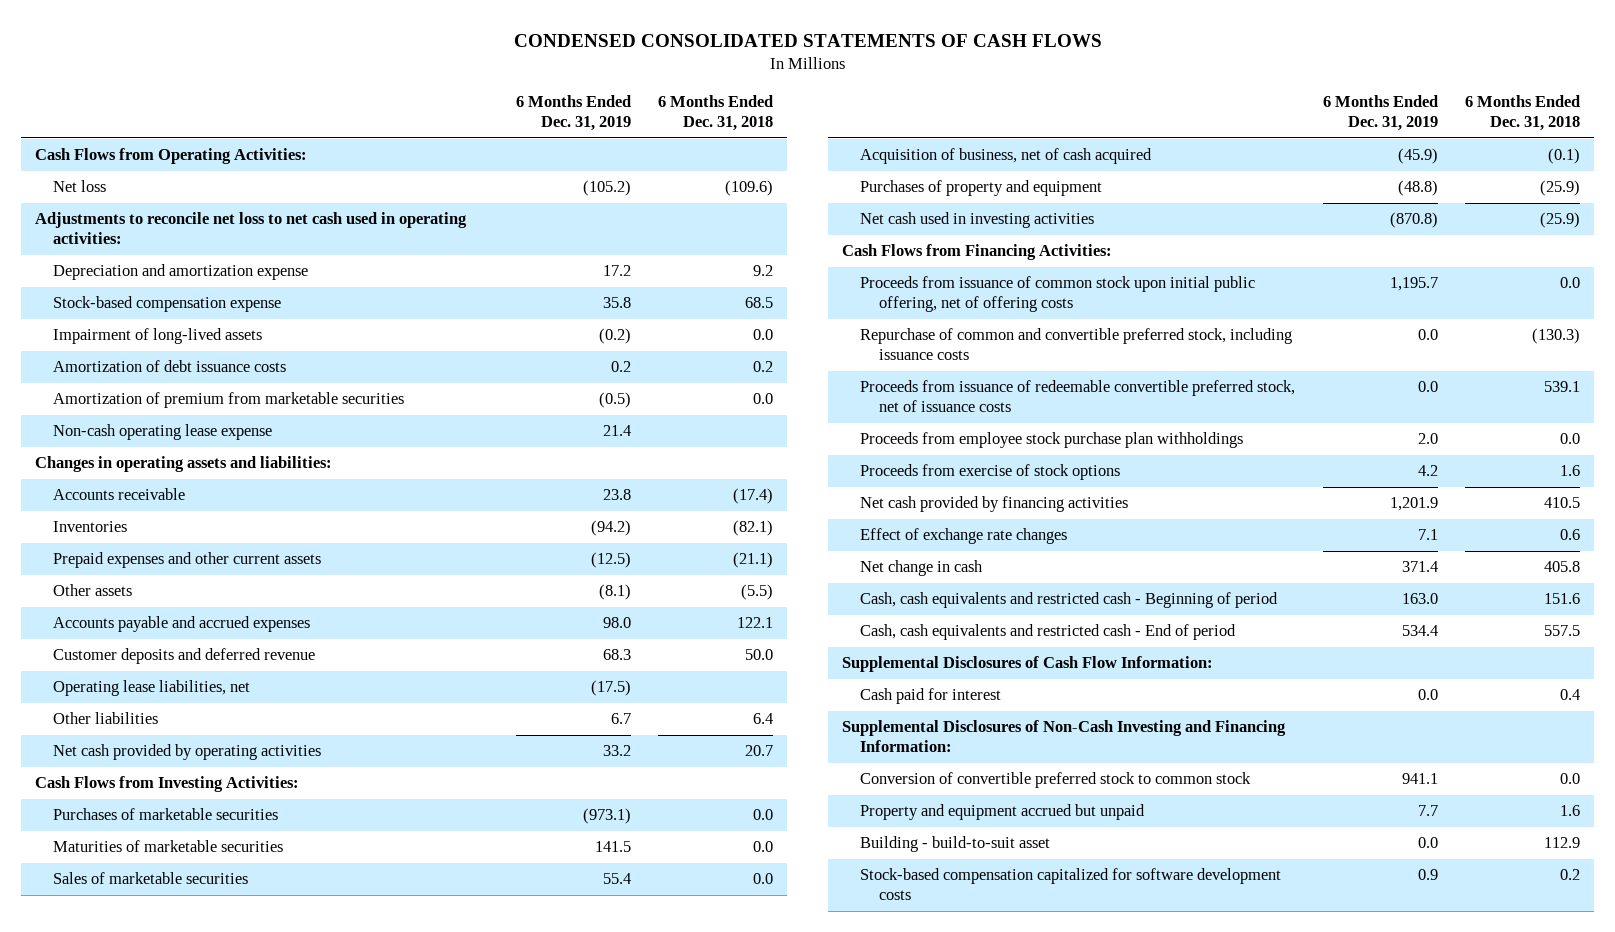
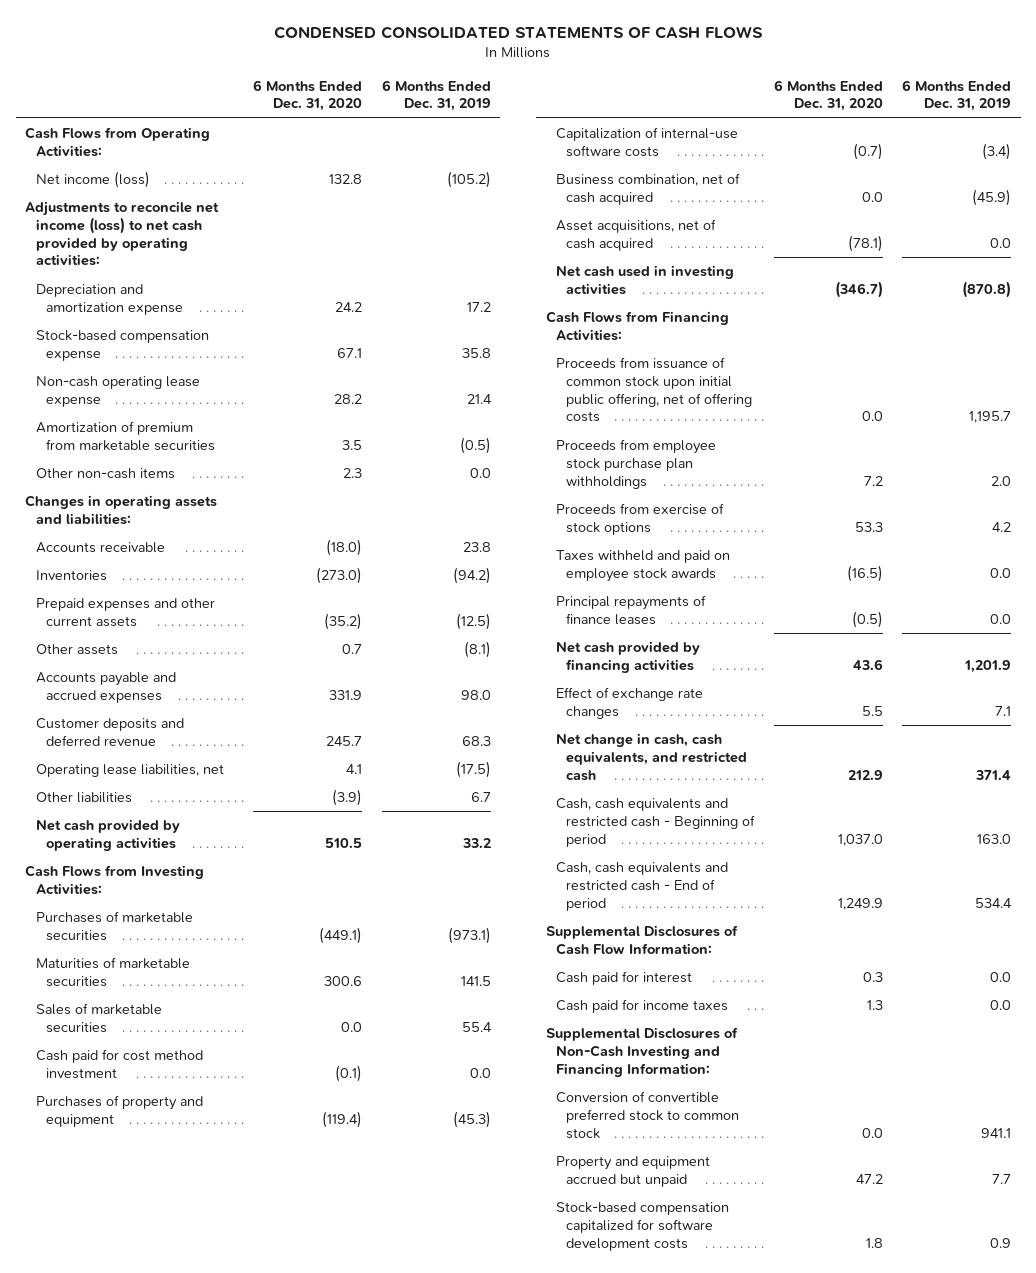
- | 6 Months Ended Dec. 31, 2019 | 6 Months Ended Dec. 31, 2018
+ | 6 Months Ended Dec. 31, 2020 | 6 Months Ended Dec. 31, 2019
- Net loss | (105.2) | (109.6)
- Adjustments to reconcile net loss to net cash used in operating activities:
+ Net income (loss) | 132.8 | (105.2)
+ Adjustments to reconcile net income (loss) to net cash provided by operating activities:
- Impairment of long-lived assets | (0.2) | 0.0
- Amortization of debt issuance costs | 0.2 | 0.2
moved down: Amortization of premium from marketable securities | 3.5 | (0.5)
+ Other non-cash items | 2.3 | 0.0
- Acquisition of business, net of cash acquired | (45.9) | (0.1)
- Purchases of property and equipment | (48.8) | (25.9)
+ Cash paid for cost method investment | (0.1) | 0.0
+ Purchases of property and equipment | (119.4) | (45.3)
+ Capitalization of internal-use software costs | (0.7) | (3.4)
+ Business combination, net of cash acquired | 0.0 | (45.9)
+ Asset acquisitions, net of cash acquired | (78.1) | 0.0
- Repurchase of common and convertible preferred stock, including issuance costs | 0.0 | (130.3)
- Proceeds from issuance of redeemable convertible preferred stock, net of issuance costs | 0.0 | 539.1
+ Taxes withheld and paid on employee stock awards | (16.5) | 0.0
+ Principal repayments of finance leases | (0.5) | 0.0
- Net change in cash | 371.4 | 405.8
+ Net change in cash, cash equivalents, and restricted cash | 212.9 | 371.4
+ Cash paid for income taxes | 1.3 | 0.0
- Building - build-to-suit asset | 0.0 | 112.9

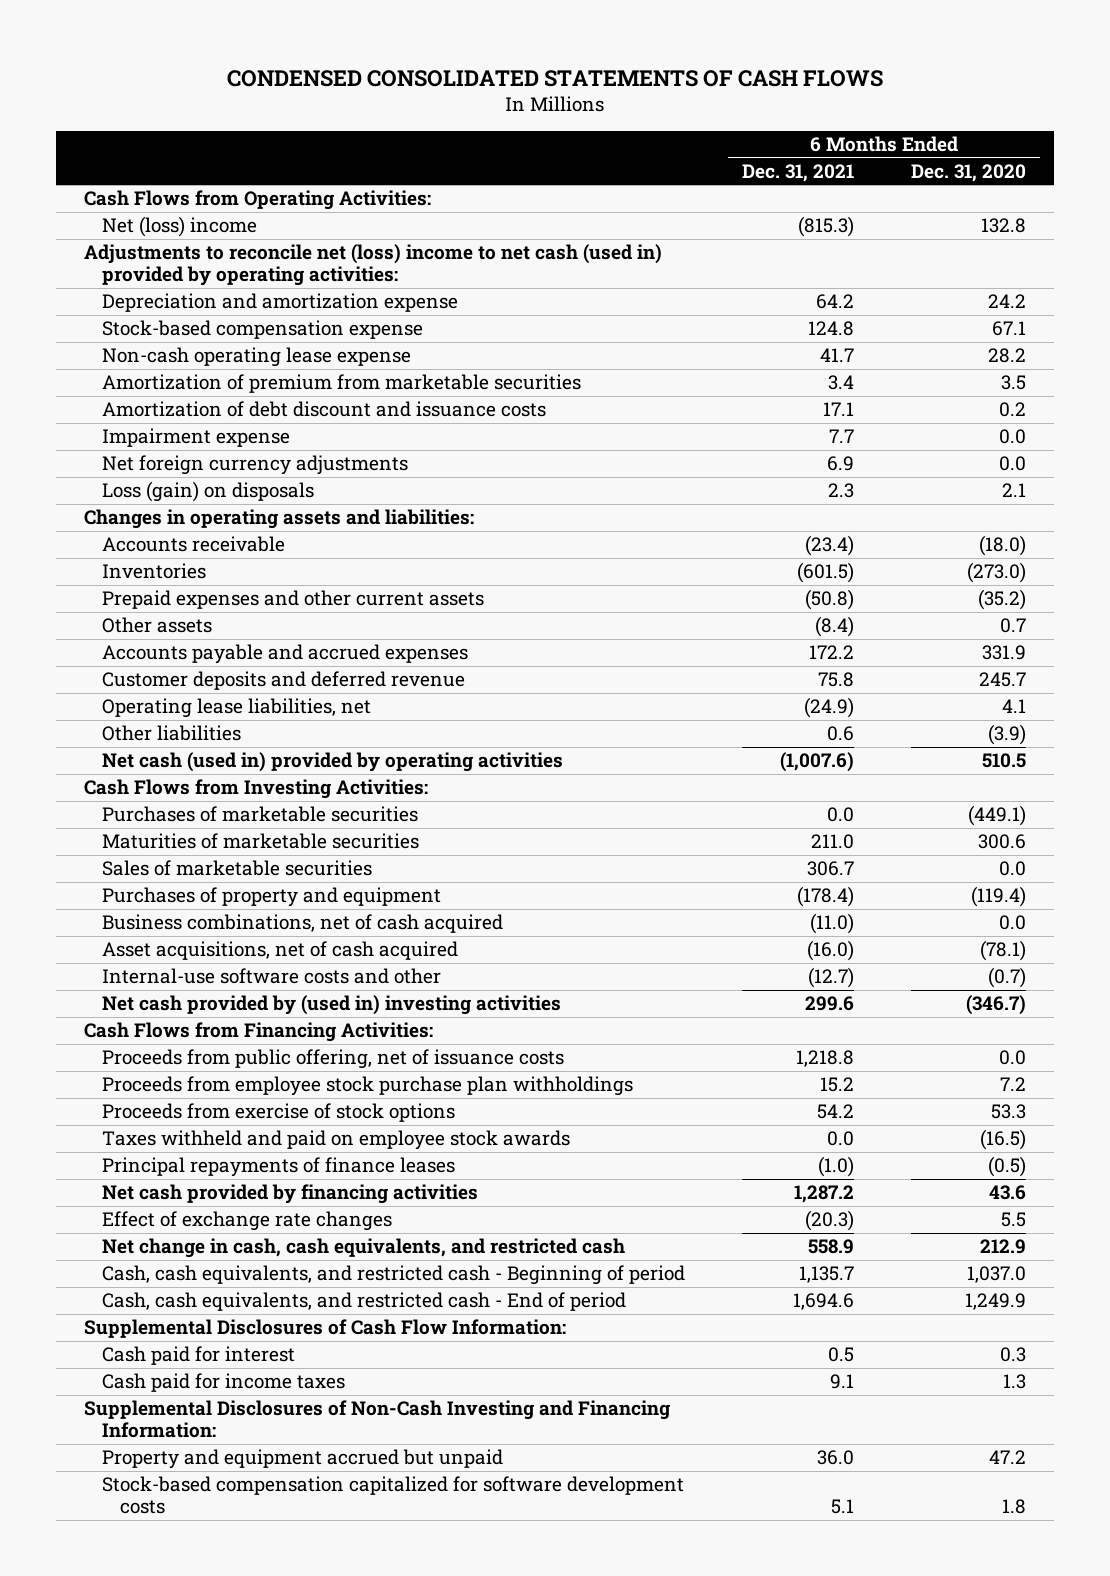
- | 6 Months Ended Dec. 31, 2020 | 6 Months Ended Dec. 31, 2019
+ | 6 Months Ended Dec. 31, 2021 | 6 Months Ended Dec. 31, 2020
- Net income (loss) | 132.8 | (105.2)
- Adjustments to reconcile net income (loss) to net cash provided by operating activities:
+ Net (loss) income | (815.3) | 132.8
+ Adjustments to reconcile net (loss) income to net cash (used in) provided by operating activities:
- Other non-cash items | 2.3 | 0.0
+ Amortization of debt discount and issuance costs | 17.1 | 0.2
+ Impairment expense | 7.7 | 0.0
+ Net foreign currency adjustments | 6.9 | 0.0
+ Loss (gain) on disposals | 2.3 | 2.1
- Net cash provided by operating activities | 510.5 | 33.2
+ Net cash (used in) provided by operating activities | (1,007.6) | 510.5
- Cash paid for cost method investment | (0.1) | 0.0
- Capitalization of internal-use software costs | (0.7) | (3.4)
- Business combination, net of cash acquired | 0.0 | (45.9)
+ Business combinations, net of cash acquired | (11.0) | 0.0
- Net cash used in investing activities | (346.7) | (870.8)
+ Internal-use software costs and other | (12.7) | (0.7)
+ Net cash provided by (used in) investing activities | 299.6 | (346.7)
- Proceeds from issuance of common stock upon initial public offering, net of offering costs | 0.0 | 1,195.7
+ Proceeds from public offering, net of issuance costs | 1,218.8 | 0.0
- Cash, cash equivalents and restricted cash - Beginning of period | 1,037.0 | 163.0
- Cash, cash equivalents and restricted cash - End of period | 1,249.9 | 534.4
+ Cash, cash equivalents, and restricted cash - Beginning of period | 1,135.7 | 1,037.0
+ Cash, cash equivalents, and restricted cash - End of period | 1,694.6 | 1,249.9
- Conversion of convertible preferred stock to common stock | 0.0 | 941.1

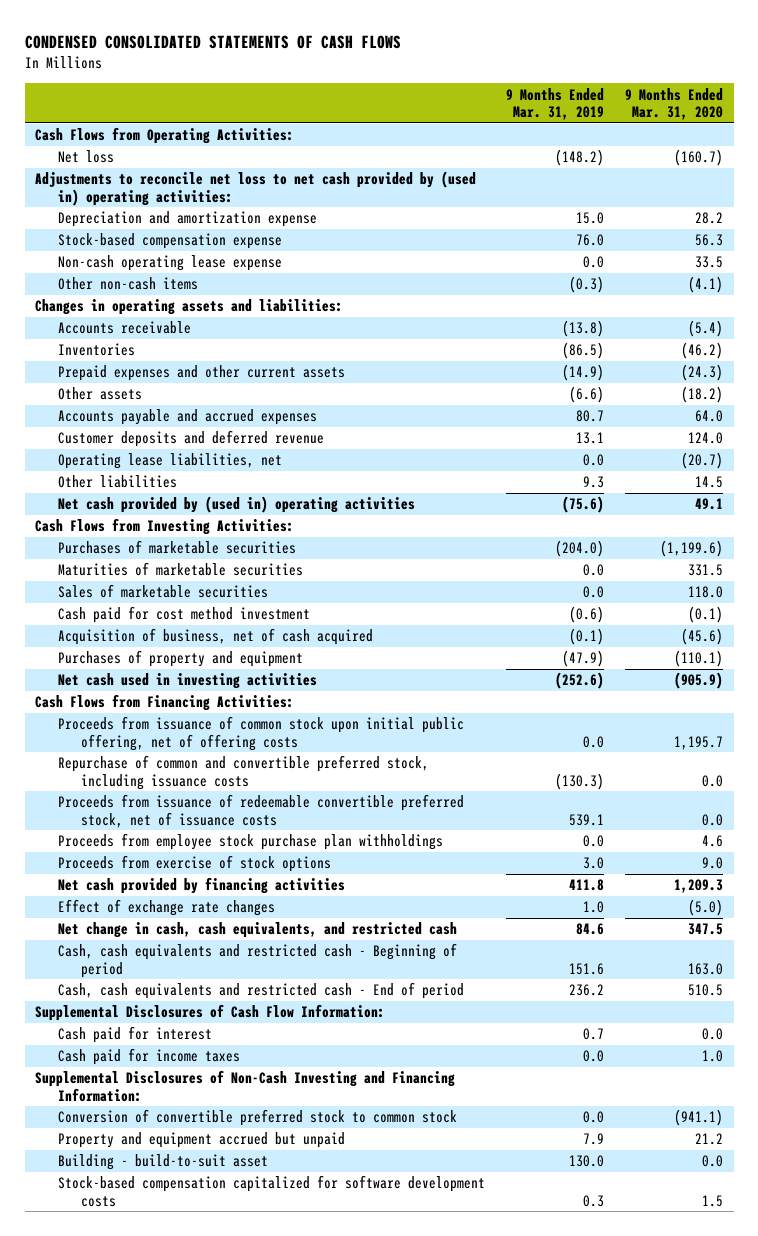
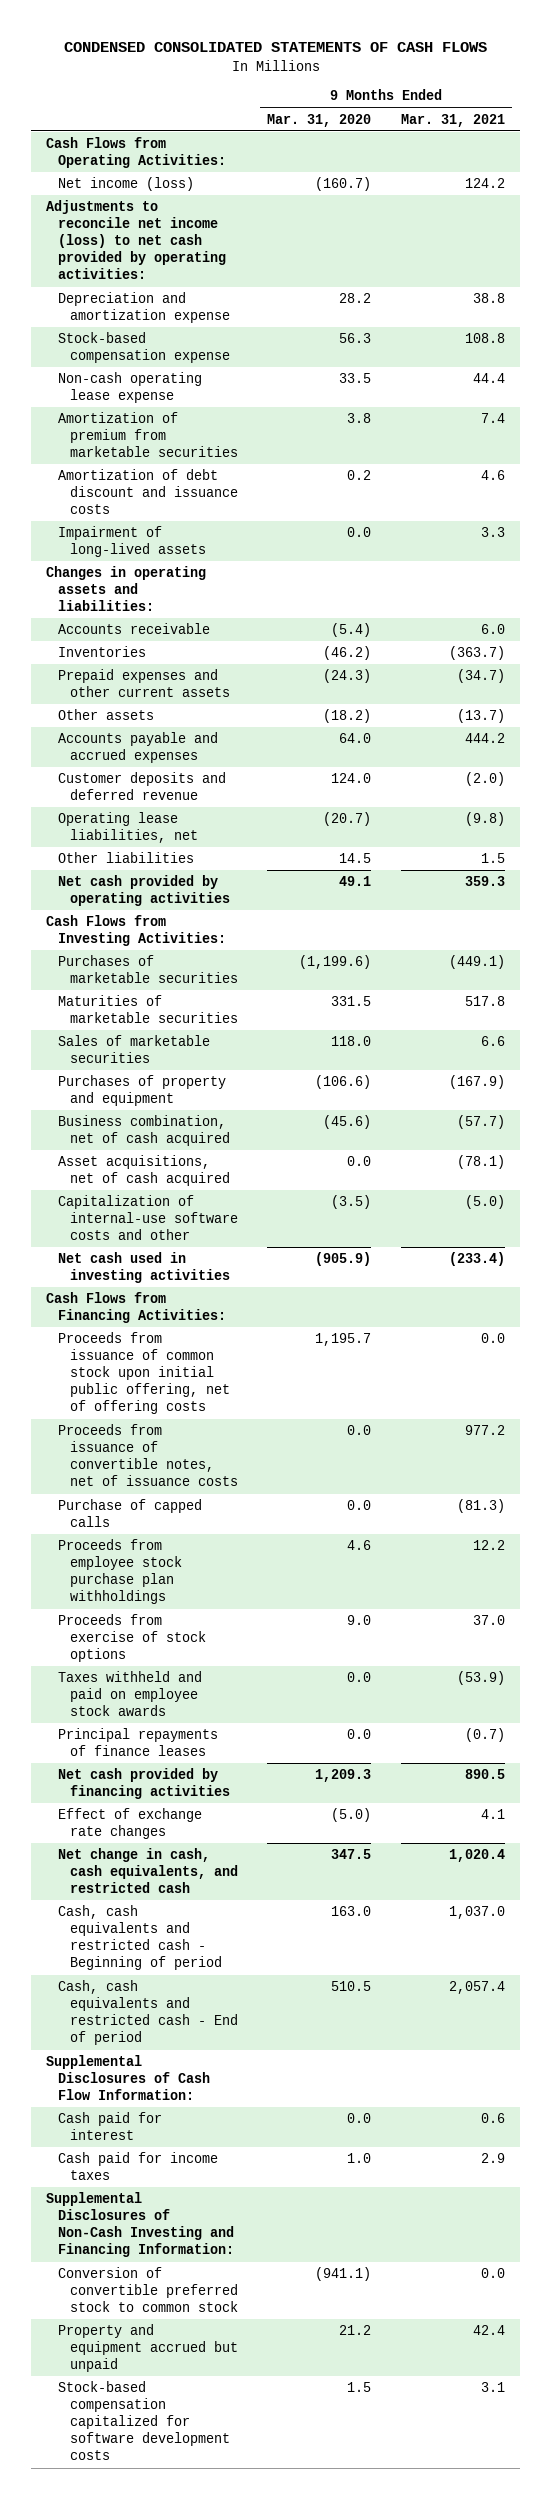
- | 9 Months Ended Mar. 31, 2019 | 9 Months Ended Mar. 31, 2020
+ | 9 Months Ended Mar. 31, 2020 | 9 Months Ended Mar. 31, 2021
- Net loss | (148.2) | (160.7)
- Adjustments to reconcile net loss to net cash provided by (used in) operating activities:
+ Net income (loss) | (160.7) | 124.2
+ Adjustments to reconcile net income (loss) to net cash provided by operating activities:
- Other non-cash items | (0.3) | (4.1)
+ Amortization of premium from marketable securities | 3.8 | 7.4
+ Amortization of debt discount and issuance costs | 0.2 | 4.6
+ Impairment of long-lived assets | 0.0 | 3.3
- Net cash provided by (used in) operating activities | (75.6) | 49.1
+ Net cash provided by operating activities | 49.1 | 359.3
- Cash paid for cost method investment | (0.6) | (0.1)
- Acquisition of business, net of cash acquired | (0.1) | (45.6)
- Purchases of property and equipment | (47.9) | (110.1)
+ Purchases of property and equipment | (106.6) | (167.9)
+ Business combination, net of cash acquired | (45.6) | (57.7)
+ Asset acquisitions, net of cash acquired | 0.0 | (78.1)
+ Capitalization of internal-use software costs and other | (3.5) | (5.0)
- Repurchase of common and convertible preferred stock, including issuance costs | (130.3) | 0.0
- Proceeds from issuance of redeemable convertible preferred stock, net of issuance costs | 539.1 | 0.0
+ Proceeds from issuance of convertible notes, net of issuance costs | 0.0 | 977.2
+ Purchase of capped calls | 0.0 | (81.3)
+ Taxes withheld and paid on employee stock awards | 0.0 | (53.9)
+ Principal repayments of finance leases | 0.0 | (0.7)
- Building - build-to-suit asset | 130.0 | 0.0

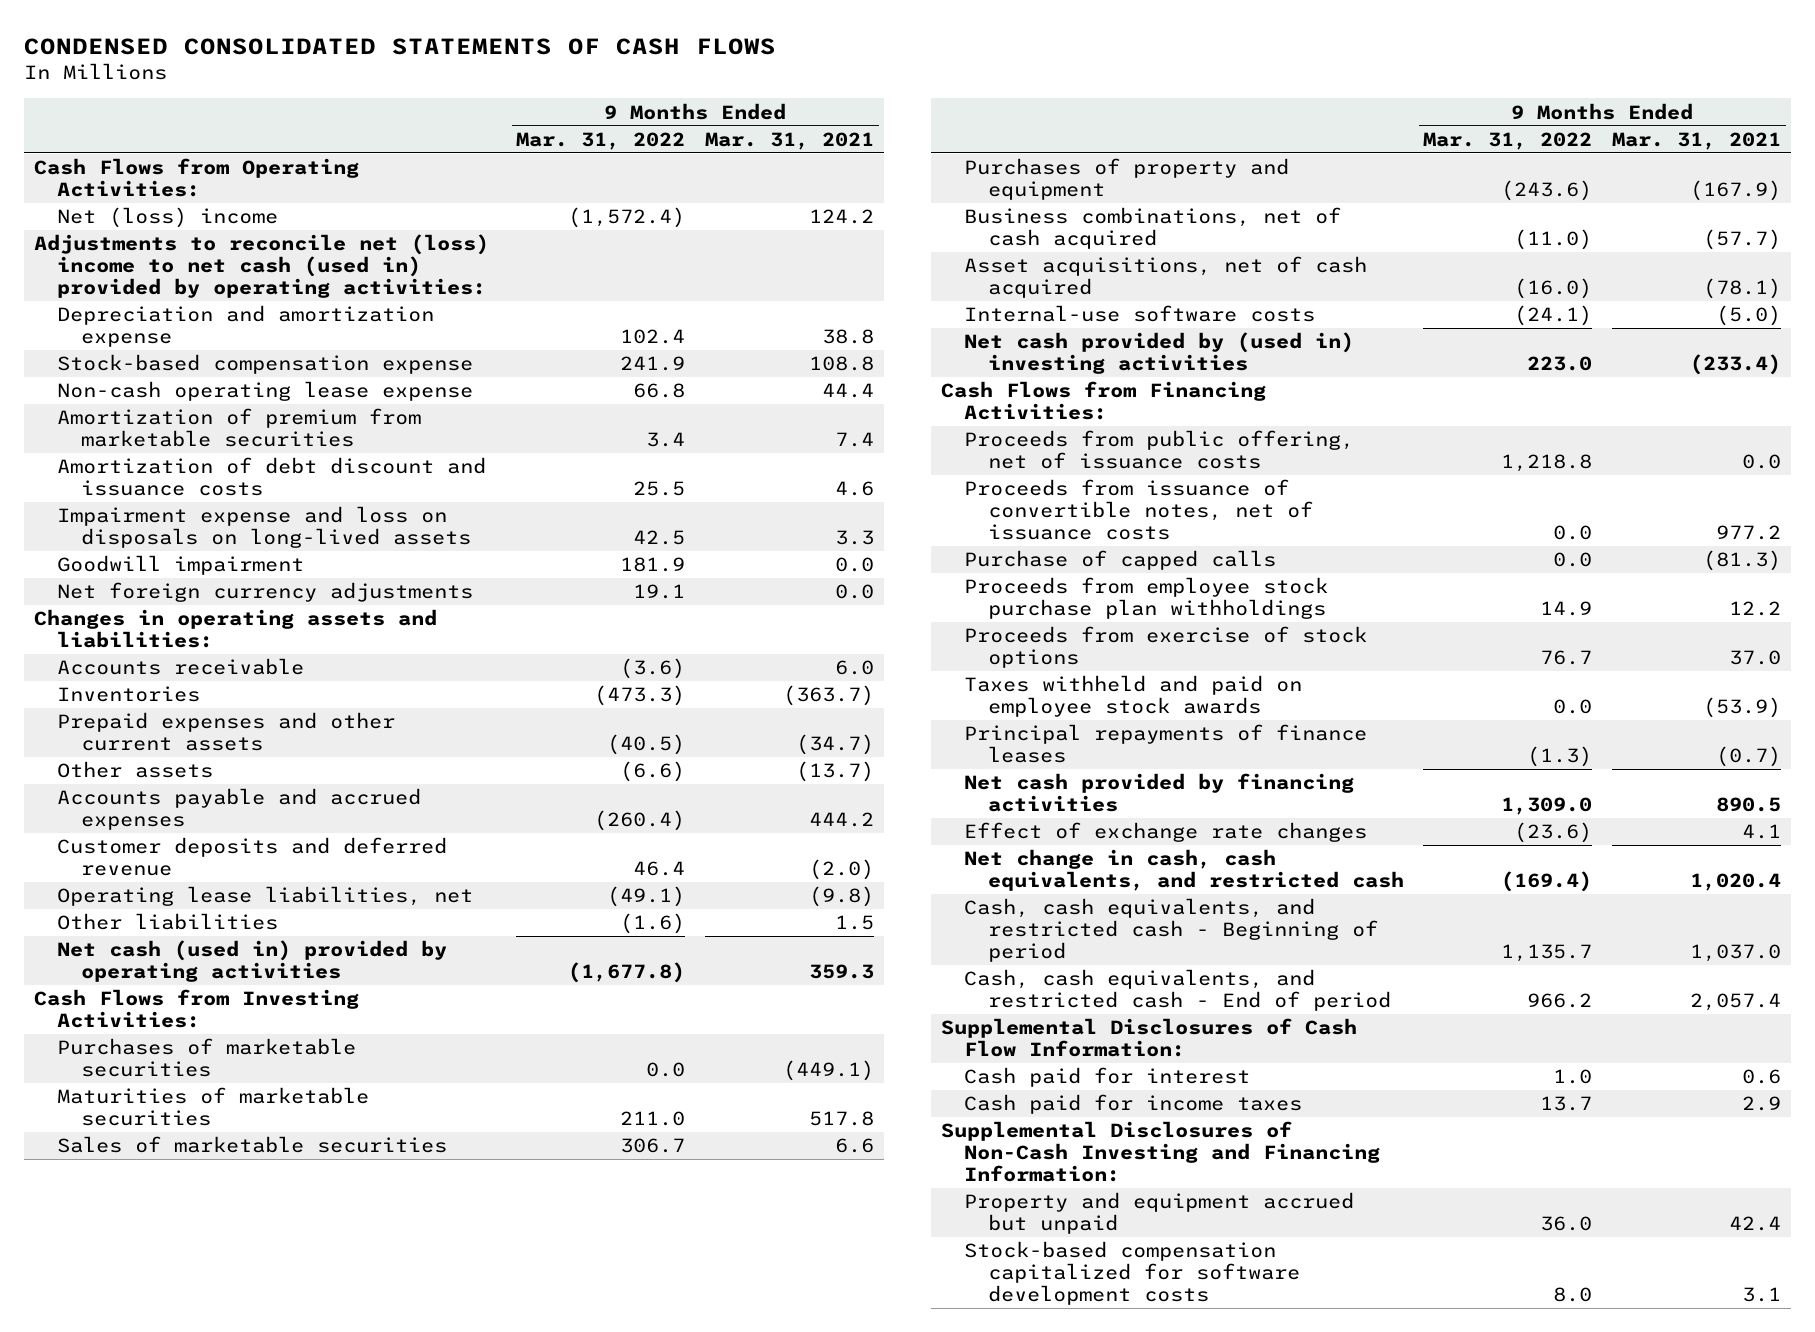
- | 9 Months Ended Mar. 31, 2020 | 9 Months Ended Mar. 31, 2021
+ | 9 Months Ended Mar. 31, 2022 | 9 Months Ended Mar. 31, 2021
- Net income (loss) | (160.7) | 124.2
- Adjustments to reconcile net income (loss) to net cash provided by operating activities:
+ Net (loss) income | (1,572.4) | 124.2
+ Adjustments to reconcile net (loss) income to net cash (used in) provided by operating activities:
- Impairment of long-lived assets | 0.0 | 3.3
+ Impairment expense and loss on disposals on long-lived assets | 42.5 | 3.3
+ Goodwill impairment | 181.9 | 0.0
+ Net foreign currency adjustments | 19.1 | 0.0
- Net cash provided by operating activities | 49.1 | 359.3
+ Net cash (used in) provided by operating activities | (1,677.8) | 359.3
- Business combination, net of cash acquired | (45.6) | (57.7)
+ Business combinations, net of cash acquired | (11.0) | (57.7)
- Capitalization of internal-use software costs and other | (3.5) | (5.0)
- Net cash used in investing activities | (905.9) | (233.4)
+ Internal-use software costs | (24.1) | (5.0)
+ Net cash provided by (used in) investing activities | 223.0 | (233.4)
- Proceeds from issuance of common stock upon initial public offering, net of offering costs | 1,195.7 | 0.0
+ Proceeds from public offering, net of issuance costs | 1,218.8 | 0.0
- Cash, cash equivalents and restricted cash - Beginning of period | 163.0 | 1,037.0
- Cash, cash equivalents and restricted cash - End of period | 510.5 | 2,057.4
+ Cash, cash equivalents, and restricted cash - Beginning of period | 1,135.7 | 1,037.0
+ Cash, cash equivalents, and restricted cash - End of period | 966.2 | 2,057.4
- Conversion of convertible preferred stock to common stock | (941.1) | 0.0

